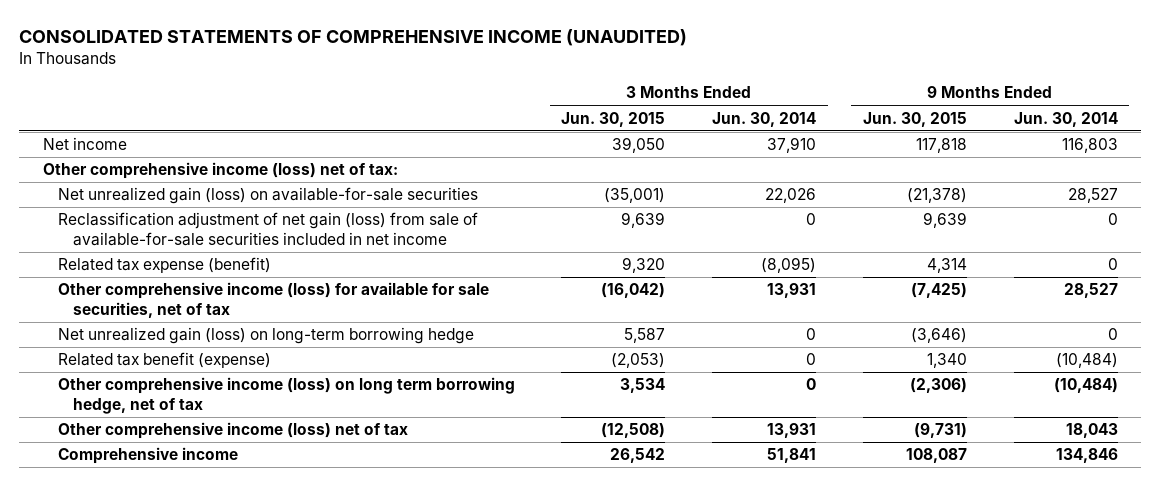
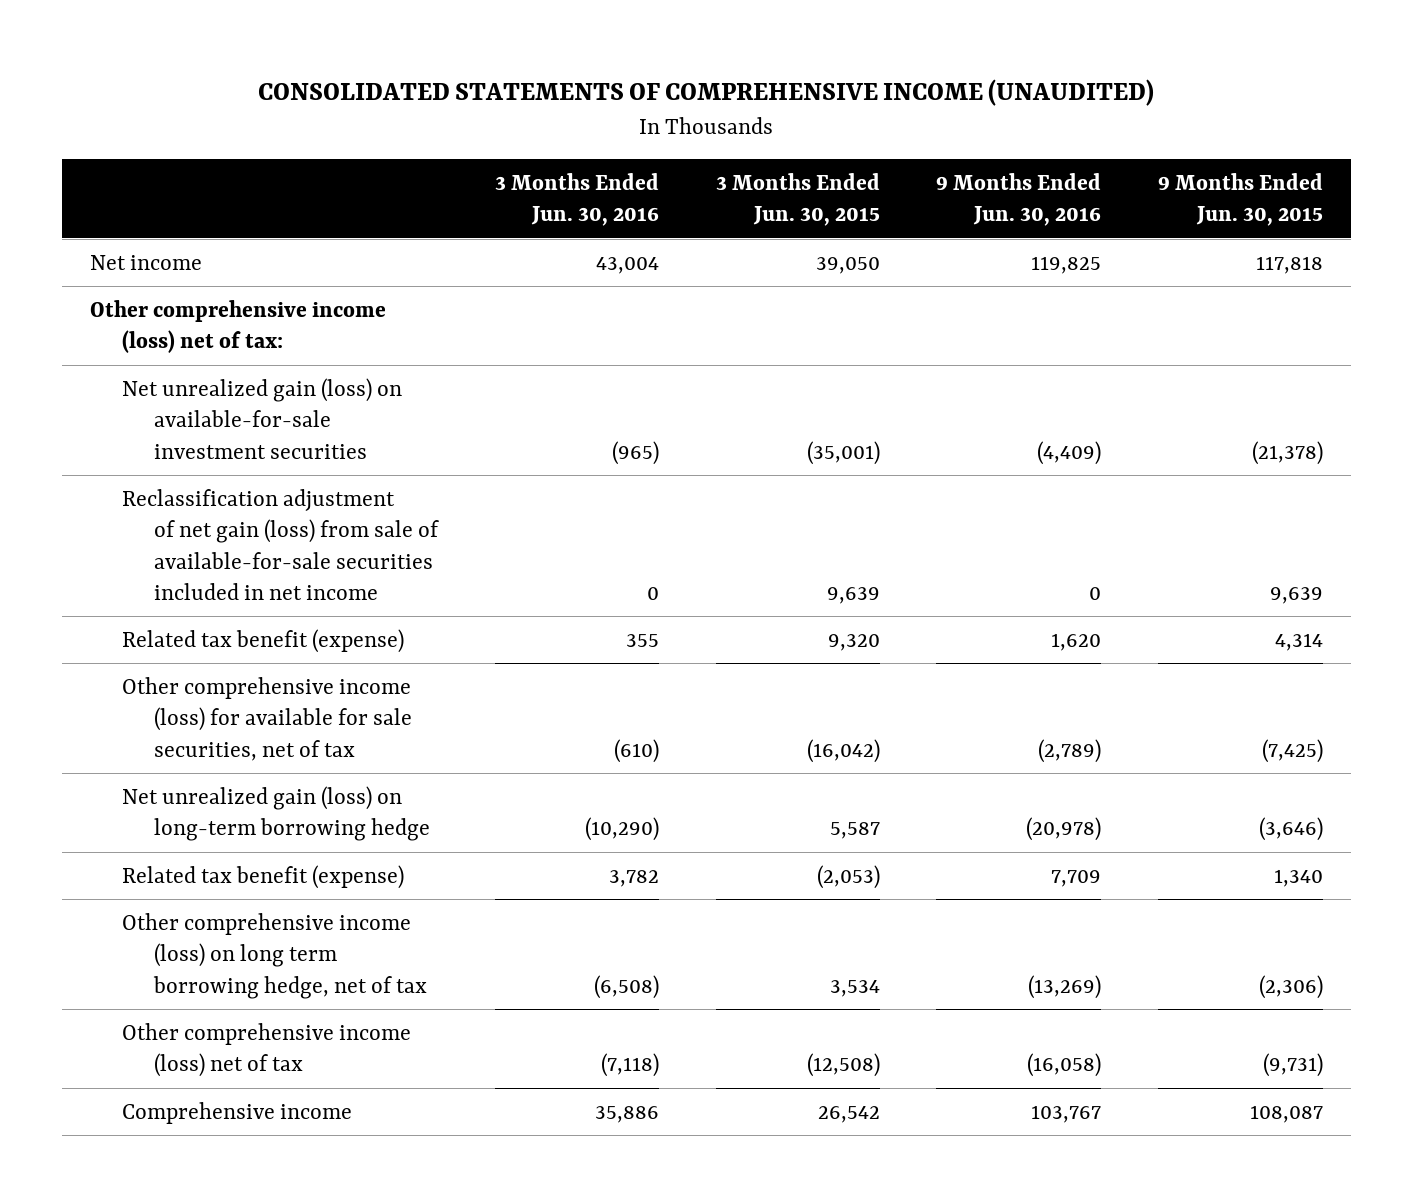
- | 3 Months Ended Jun. 30, 2015 | 3 Months Ended Jun. 30, 2014 | 9 Months Ended Jun. 30, 2015 | 9 Months Ended Jun. 30, 2014
+ | 3 Months Ended Jun. 30, 2016 | 3 Months Ended Jun. 30, 2015 | 9 Months Ended Jun. 30, 2016 | 9 Months Ended Jun. 30, 2015
- Net unrealized gain (loss) on available-for-sale securities | (35,001) | 22,026 | (21,378) | 28,527
+ Net unrealized gain (loss) on available-for-sale investment securities | (965) | (35,001) | (4,409) | (21,378)
- Related tax expense (benefit) | 9,320 | (8,095) | 4,314 | 0
+ Related tax benefit (expense) | 355 | 9,320 | 1,620 | 4,314

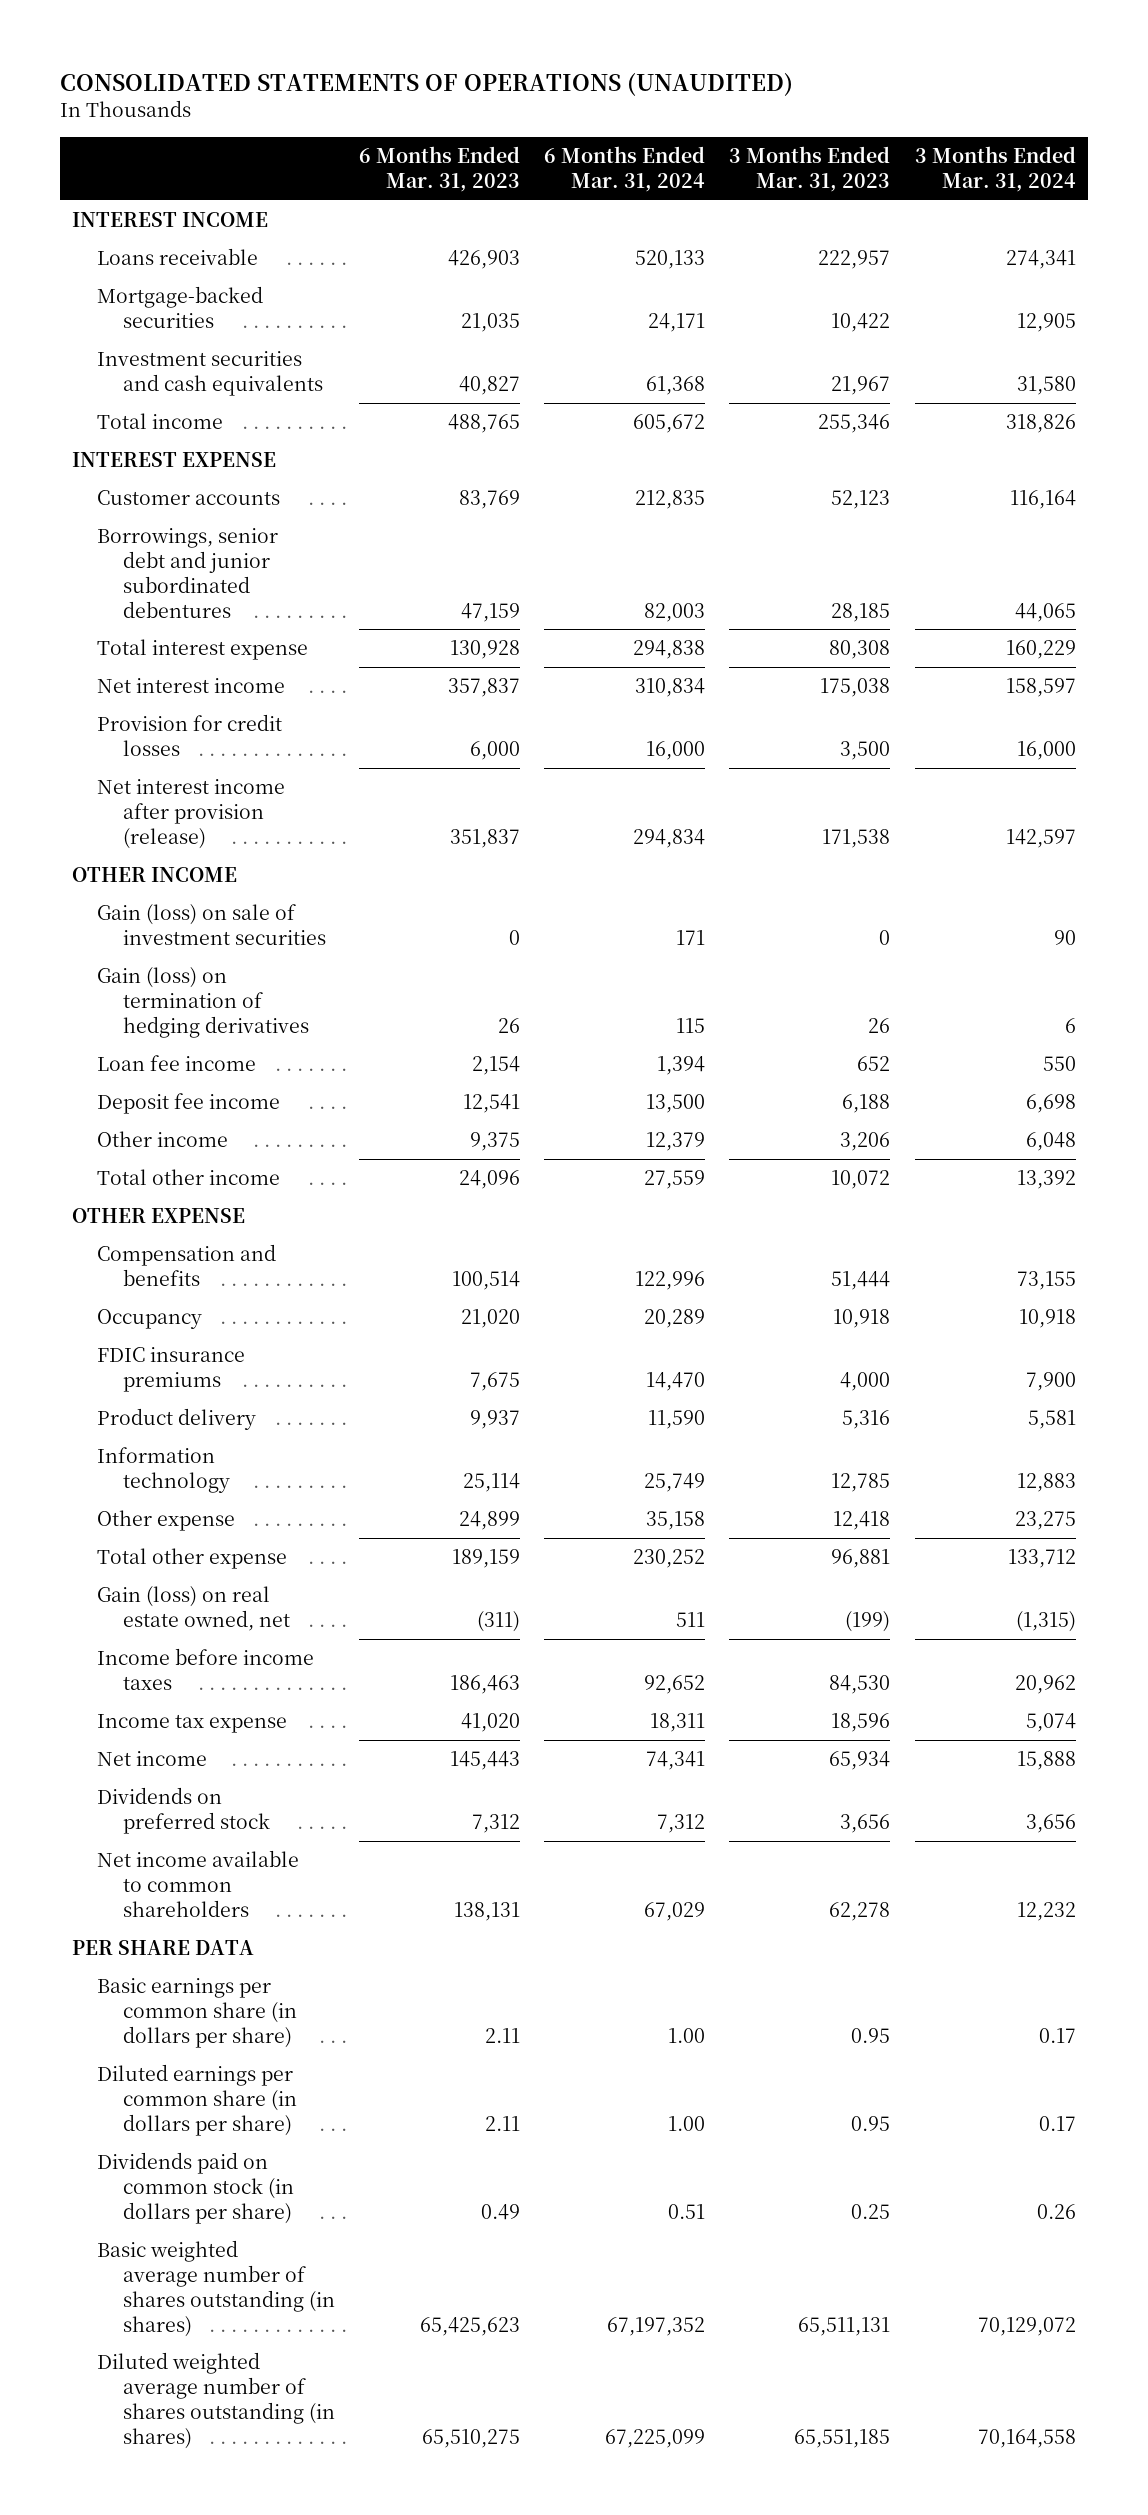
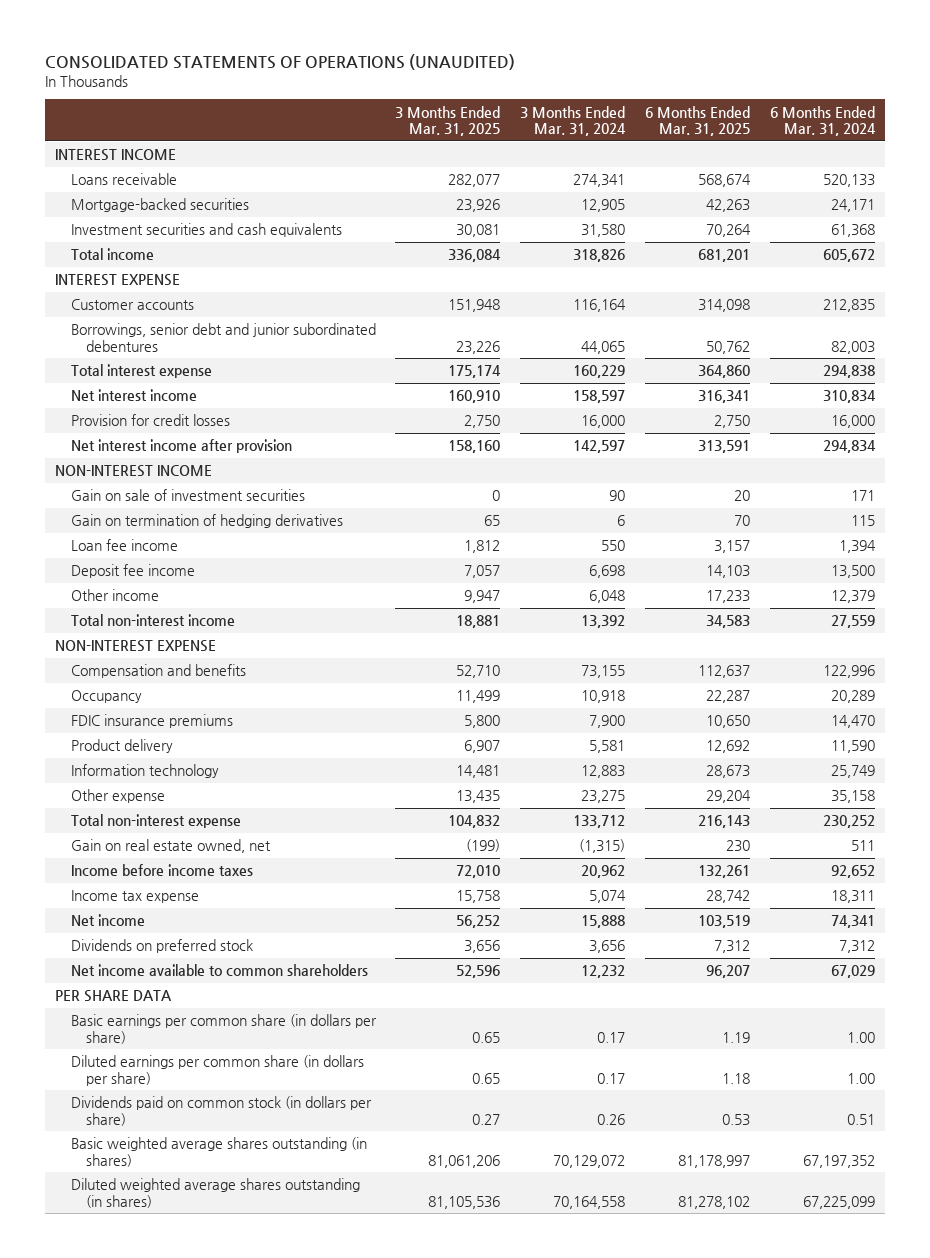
- | 6 Months Ended Mar. 31, 2023 | 6 Months Ended Mar. 31, 2024 | 3 Months Ended Mar. 31, 2023 | 3 Months Ended Mar. 31, 2024
+ | 3 Months Ended Mar. 31, 2025 | 3 Months Ended Mar. 31, 2024 | 6 Months Ended Mar. 31, 2025 | 6 Months Ended Mar. 31, 2024
- Net interest income after provision (release) | 351,837 | 294,834 | 171,538 | 142,597
- OTHER INCOME
- Gain (loss) on sale of investment securities | 0 | 171 | 0 | 90
- Gain (loss) on termination of hedging derivatives | 26 | 115 | 26 | 6
+ Net interest income after provision | 158,160 | 142,597 | 313,591 | 294,834
+ NON-INTEREST INCOME
+ Gain on sale of investment securities | 0 | 90 | 20 | 171
+ Gain on termination of hedging derivatives | 65 | 6 | 70 | 115
- Total other income | 24,096 | 27,559 | 10,072 | 13,392
- OTHER EXPENSE
+ Total non-interest income | 18,881 | 13,392 | 34,583 | 27,559
+ NON-INTEREST EXPENSE
- Total other expense | 189,159 | 230,252 | 96,881 | 133,712
- Gain (loss) on real estate owned, net | (311) | 511 | (199) | (1,315)
+ Total non-interest expense | 104,832 | 133,712 | 216,143 | 230,252
+ Gain on real estate owned, net | (199) | (1,315) | 230 | 511
- Basic weighted average number of shares outstanding (in shares) | 65,425,623 | 67,197,352 | 65,511,131 | 70,129,072
- Diluted weighted average number of shares outstanding (in shares) | 65,510,275 | 67,225,099 | 65,551,185 | 70,164,558
+ Basic weighted average shares outstanding (in shares) | 81,061,206 | 70,129,072 | 81,178,997 | 67,197,352
+ Diluted weighted average shares outstanding (in shares) | 81,105,536 | 70,164,558 | 81,278,102 | 67,225,099

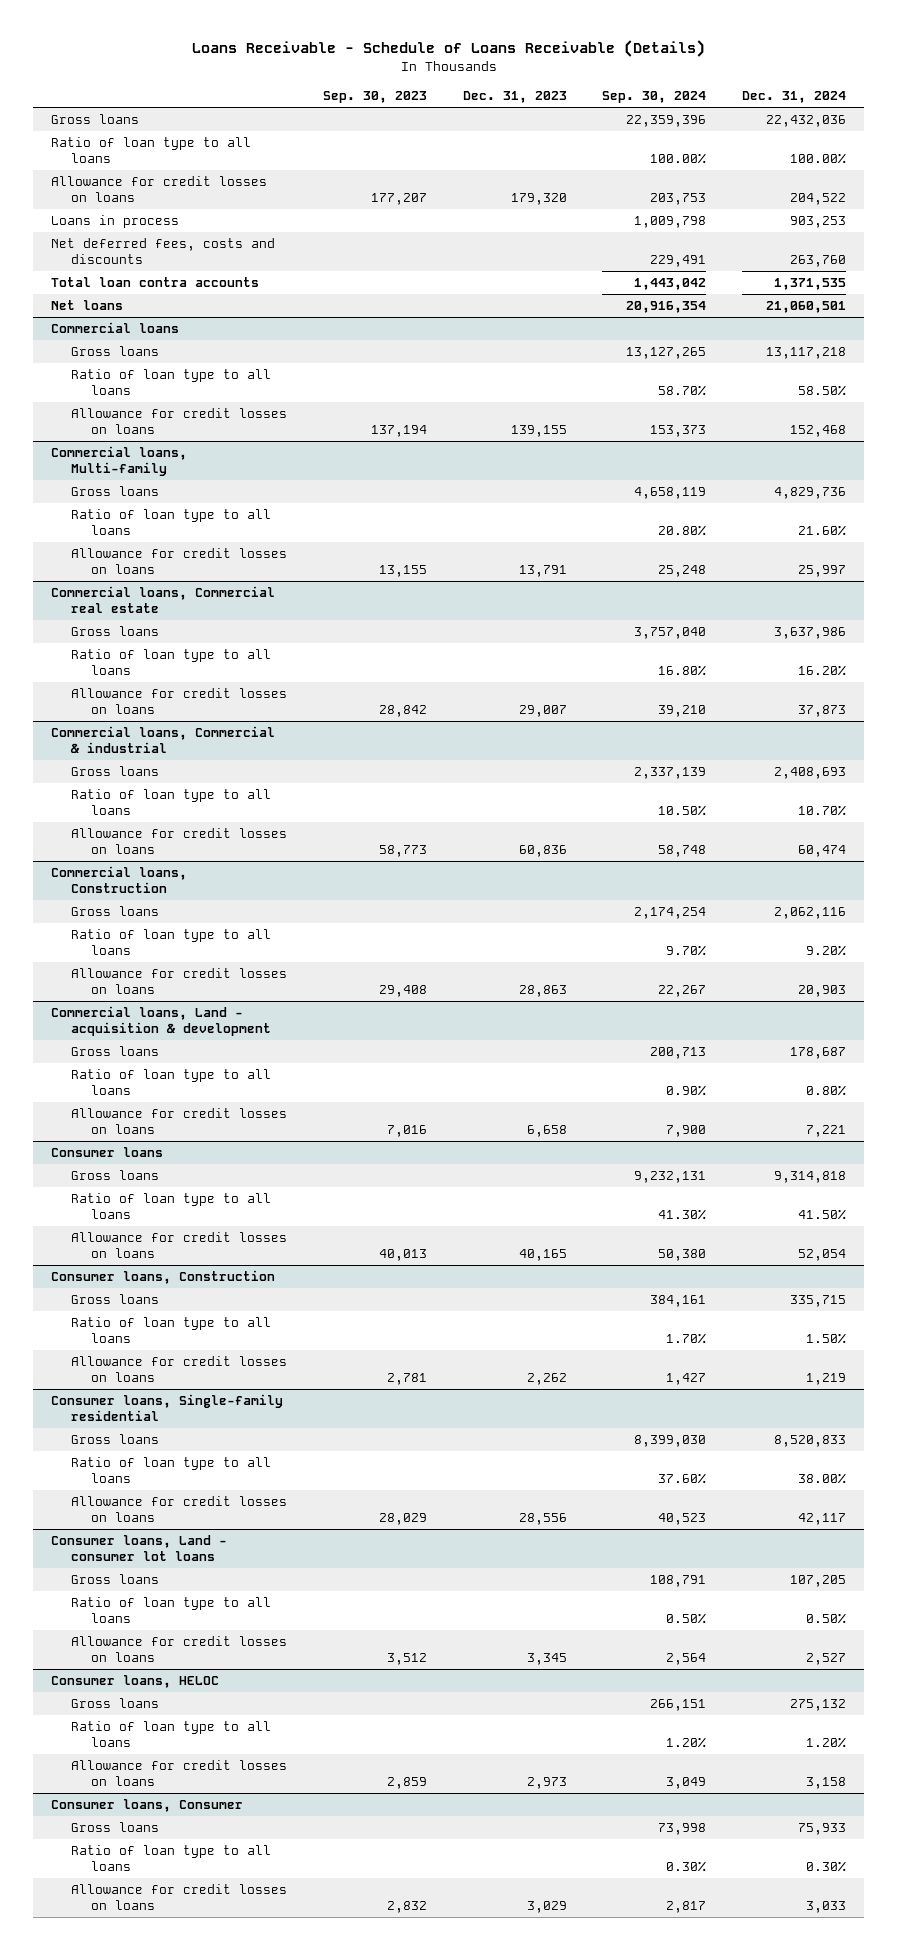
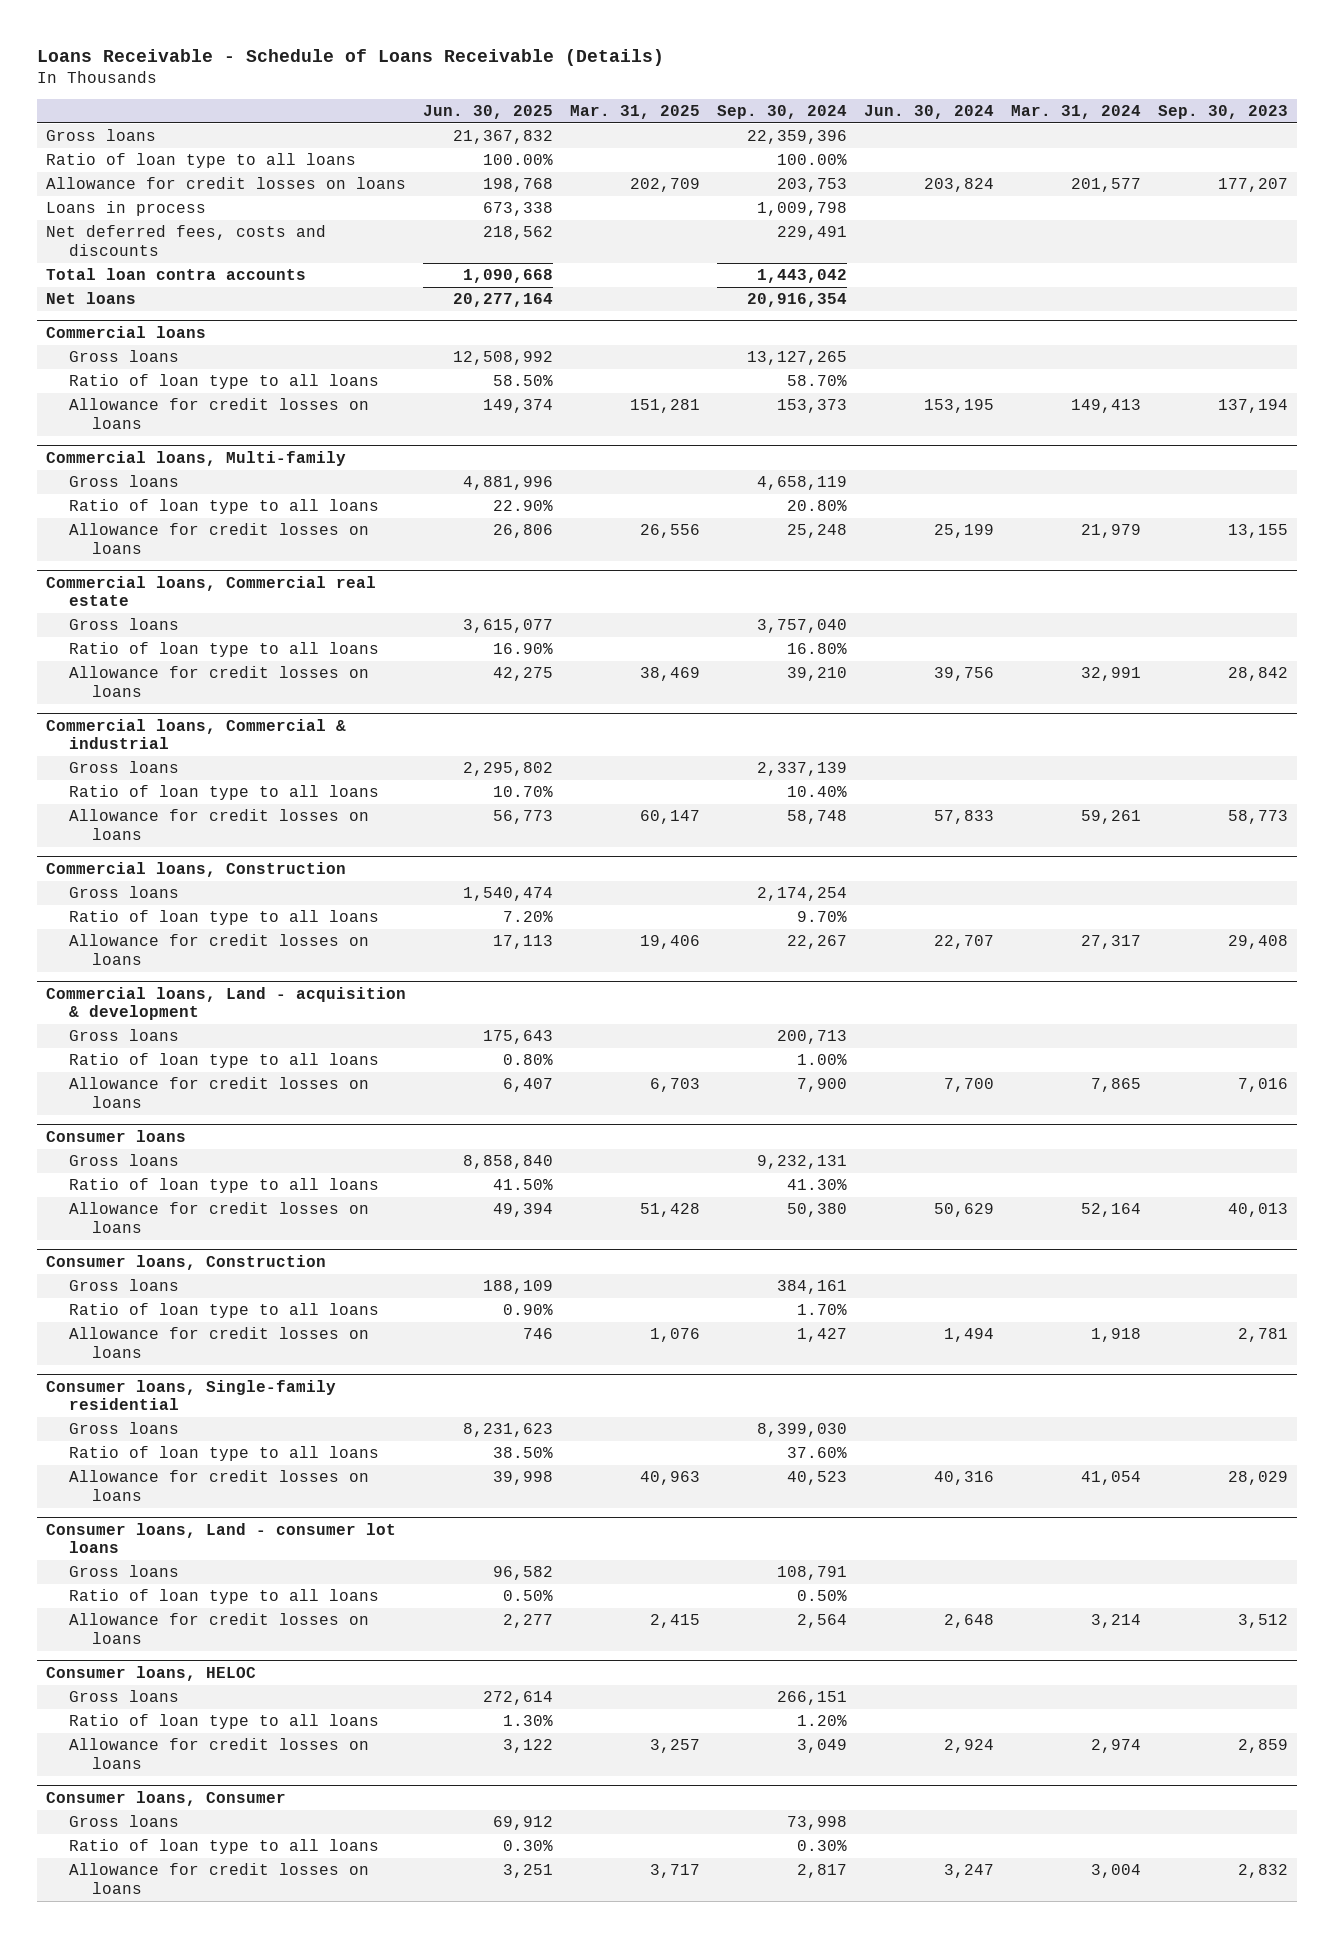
- | Sep. 30, 2023 | Dec. 31, 2023 | Sep. 30, 2024 | Dec. 31, 2024
+ | Jun. 30, 2025 | Mar. 31, 2025 | Sep. 30, 2024 | Jun. 30, 2024 | Mar. 31, 2024 | Sep. 30, 2023
@ Commercial loans, Commercial & industrial
- Ratio of loan type to all loans | | | 10.50% | 10.70%
+ Ratio of loan type to all loans | 10.70% | | 10.40% | | |
@ Commercial loans, Land - acquisition & development
- Ratio of loan type to all loans | | | 0.90% | 0.80%
+ Ratio of loan type to all loans | 0.80% | | 1.00% | | |

